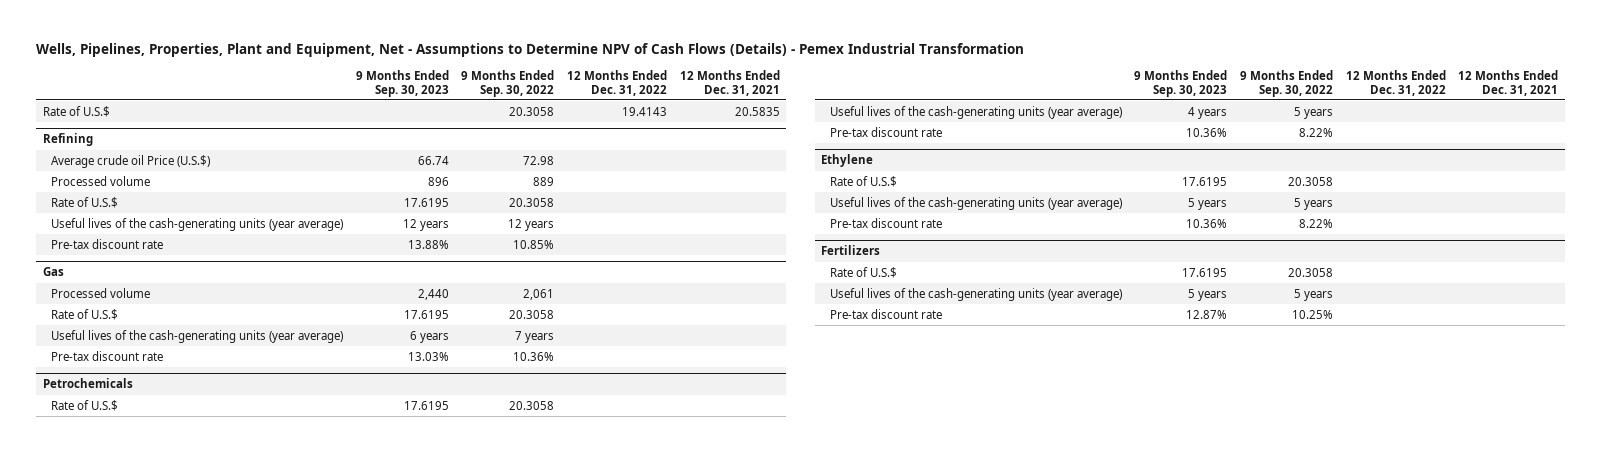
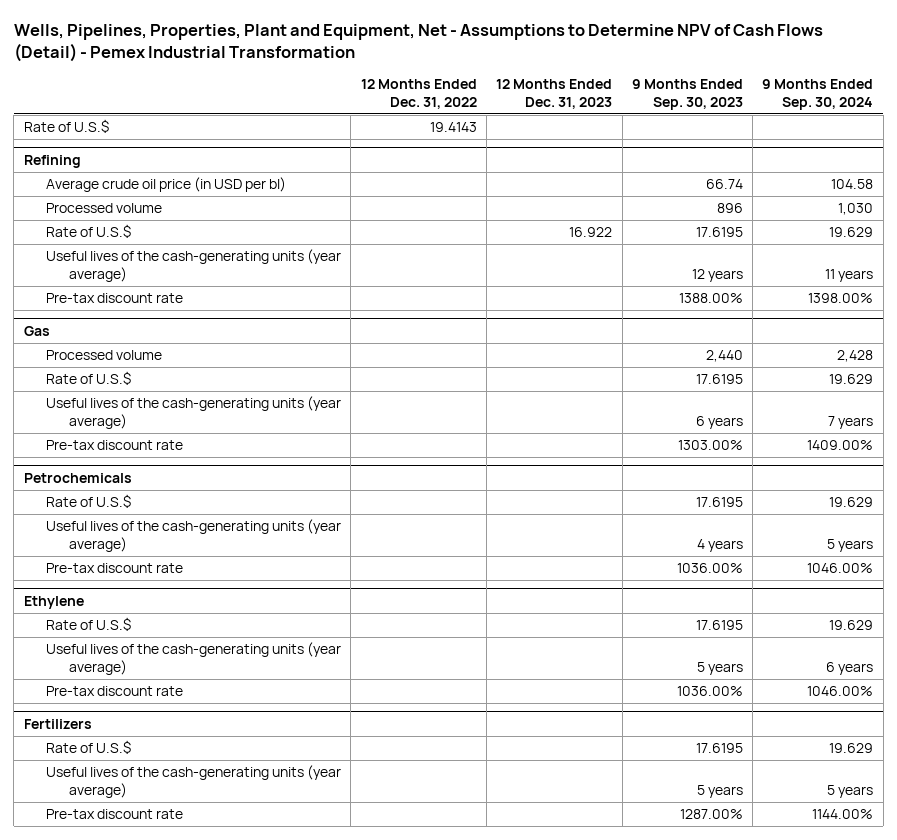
- Wells, Pipelines, Properties, Plant and Equipment, Net - Assumptions to Determine NPV of Cash Flows (Details) - Pemex Industrial Transformation
+ Wells, Pipelines, Properties, Plant and Equipment, Net - Assumptions to Determine NPV of Cash Flows (Detail) - Pemex Industrial Transformation
- | 9 Months Ended Sep. 30, 2023 | 9 Months Ended Sep. 30, 2022 | 12 Months Ended Dec. 31, 2022 | 12 Months Ended Dec. 31, 2021
+ | 12 Months Ended Dec. 31, 2022 | 12 Months Ended Dec. 31, 2023 | 9 Months Ended Sep. 30, 2023 | 9 Months Ended Sep. 30, 2024
@ Refining
- Average crude oil Price (U.S.$) | 66.74 | 72.98 | |
+ Average crude oil price (in USD per bl) | | | 66.74 | 104.58
- Pre-tax discount rate | 13.88% | 10.85% | |
+ Pre-tax discount rate | | | 1388.00% | 1398.00%
@ Gas
- Pre-tax discount rate | 13.03% | 10.36% | |
+ Pre-tax discount rate | | | 1303.00% | 1409.00%
@ Petrochemicals
- Pre-tax discount rate | 10.36% | 8.22% | |
+ Pre-tax discount rate | | | 1036.00% | 1046.00%
@ Ethylene
- Pre-tax discount rate | 10.36% | 8.22% | |
+ Pre-tax discount rate | | | 1036.00% | 1046.00%
@ Fertilizers
- Pre-tax discount rate | 12.87% | 10.25% | |
+ Pre-tax discount rate | | | 1287.00% | 1144.00%

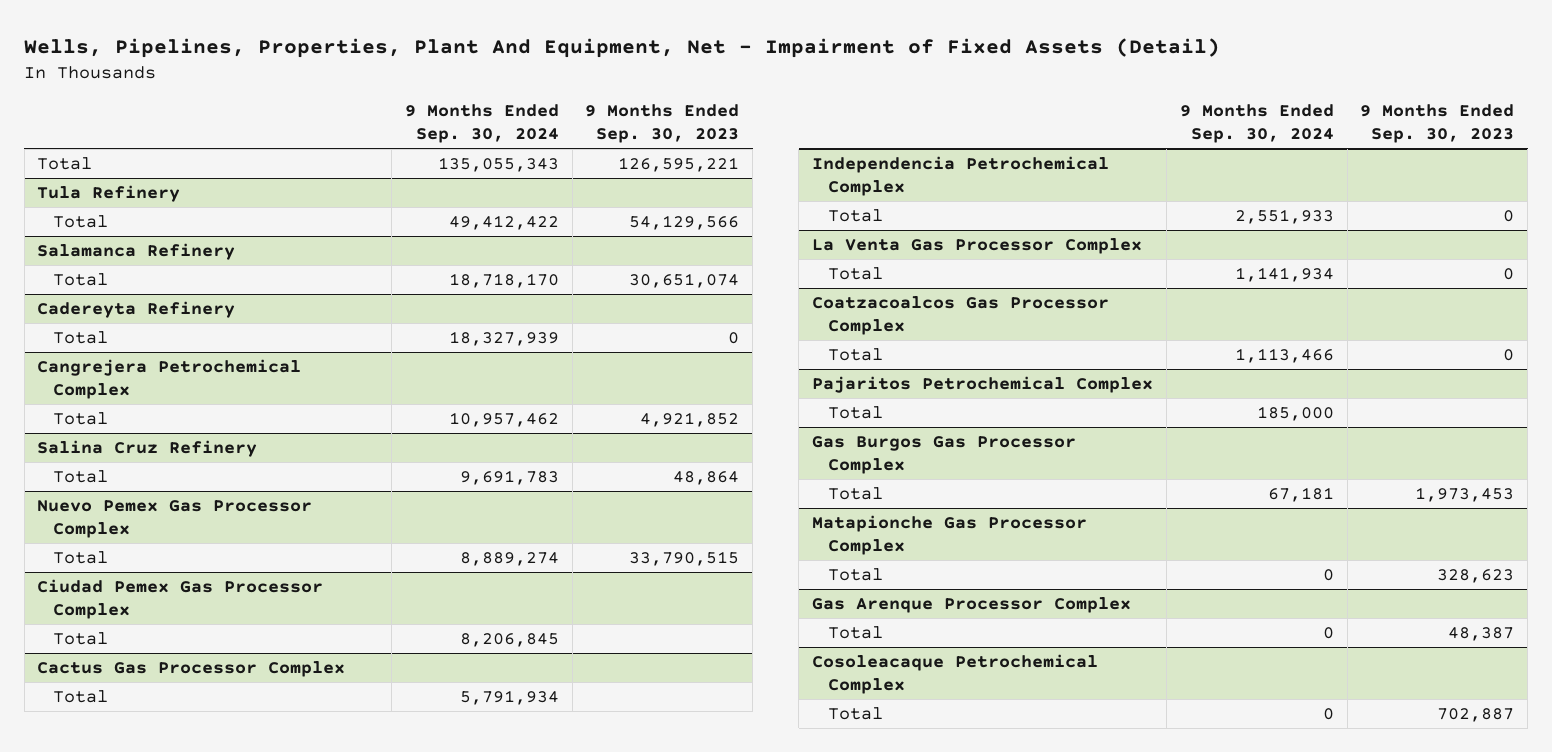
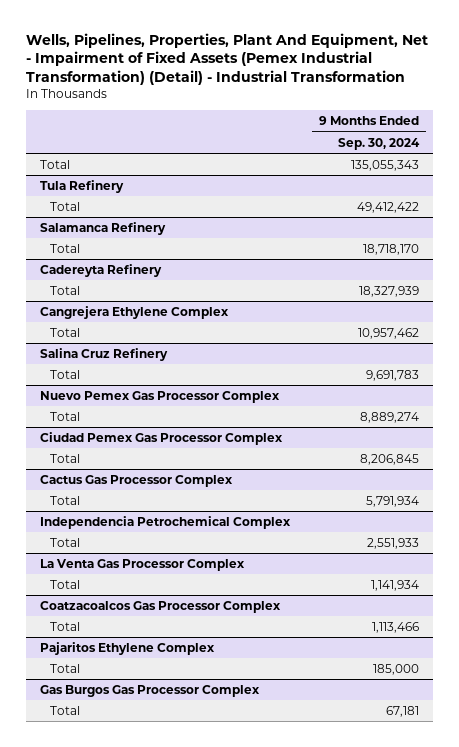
- Wells, Pipelines, Properties, Plant And Equipment, Net - Impairment of Fixed Assets (Detail)
+ Wells, Pipelines, Properties, Plant And Equipment, Net - Impairment of Fixed Assets (Pemex Industrial Transformation) (Detail) - Industrial Transformation
- | 9 Months Ended Sep. 30, 2024 | 9 Months Ended Sep. 30, 2023
+ | 9 Months Ended Sep. 30, 2024
- Cangrejera Petrochemical Complex
+ Cangrejera Ethylene Complex
- Pajaritos Petrochemical Complex
+ Pajaritos Ethylene Complex
- Matapionche Gas Processor Complex
- Total | 0 | 328,623
- Gas Arenque Processor Complex
- Total | 0 | 48,387
- Cosoleacaque Petrochemical Complex
- Total | 0 | 702,887

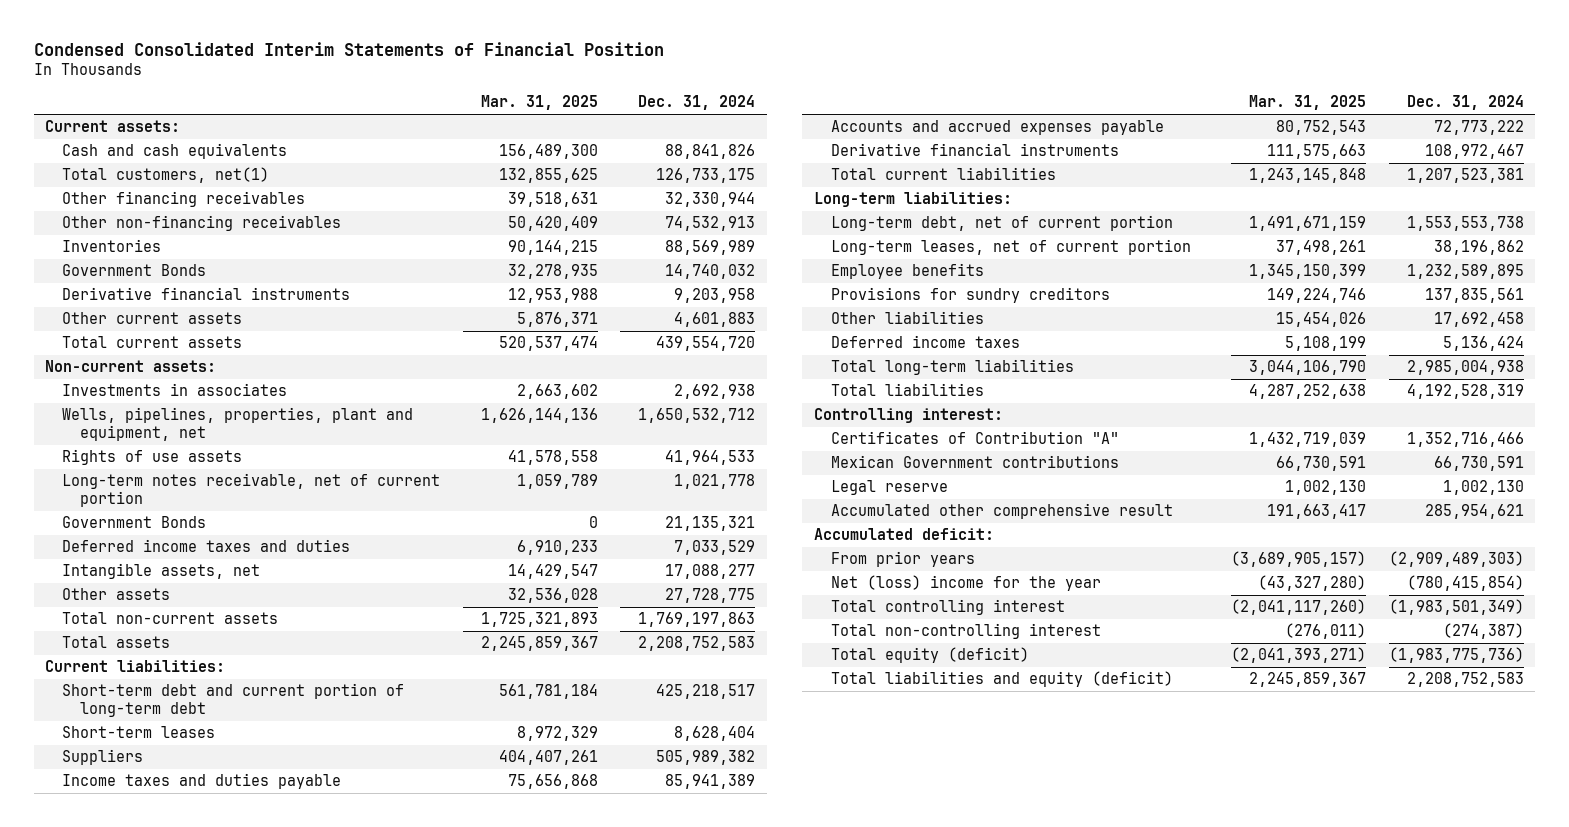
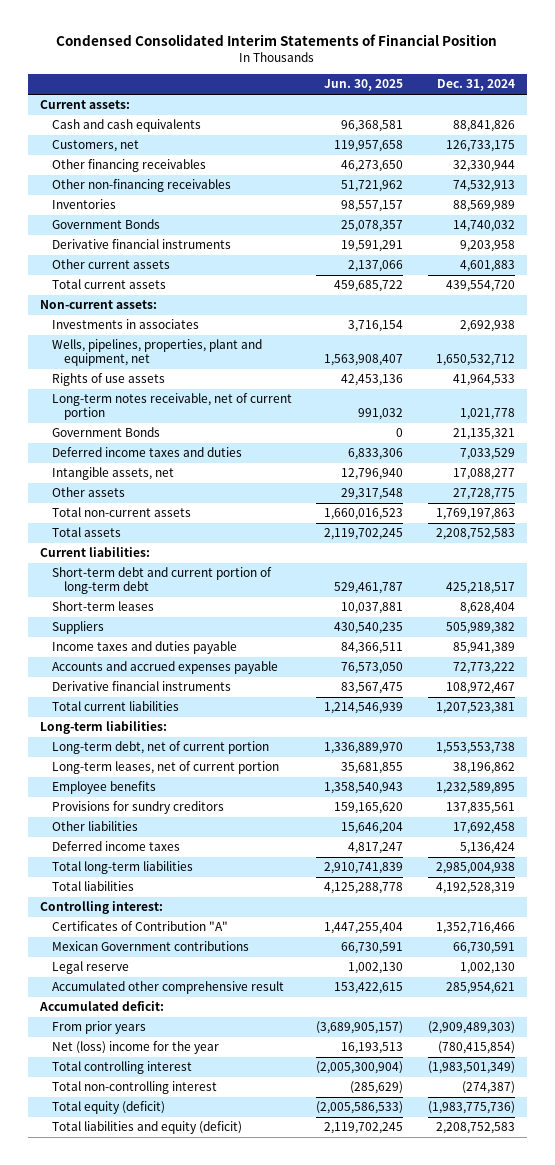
- | Mar. 31, 2025 | Dec. 31, 2024
+ | Jun. 30, 2025 | Dec. 31, 2024
- Total customers, net(1) | 132,855,625 | 126,733,175
+ Customers, net | 119,957,658 | 126,733,175

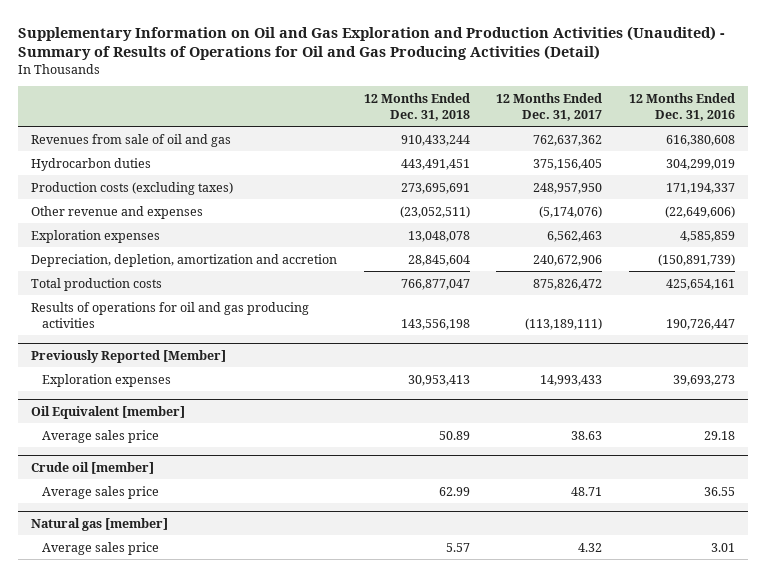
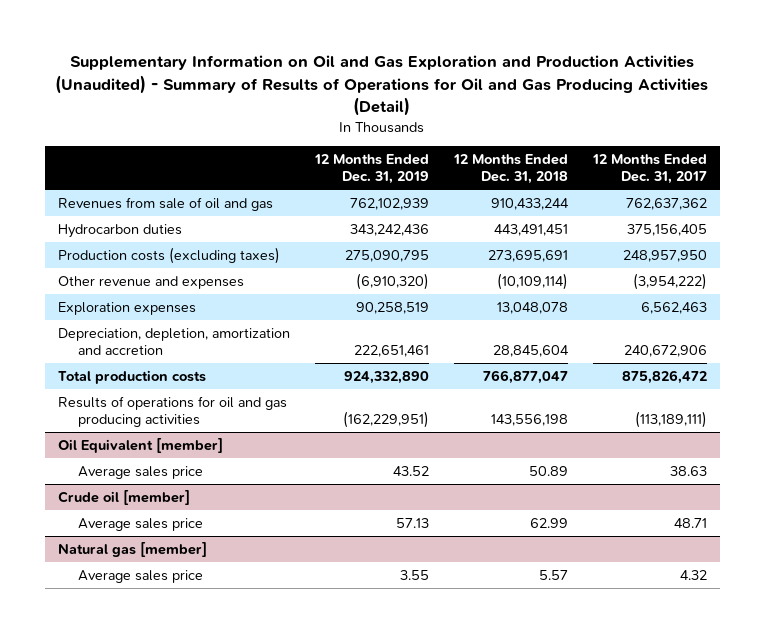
- | 12 Months Ended Dec. 31, 2018 | 12 Months Ended Dec. 31, 2017 | 12 Months Ended Dec. 31, 2016
+ | 12 Months Ended Dec. 31, 2019 | 12 Months Ended Dec. 31, 2018 | 12 Months Ended Dec. 31, 2017
- Other revenue and expenses | (23,052,511) | (5,174,076) | (22,649,606)
+ Other revenue and expenses | (6,910,320) | (10,109,114) | (3,954,222)
- Previously Reported [Member]
- Exploration expenses | 30,953,413 | 14,993,433 | 39,693,273

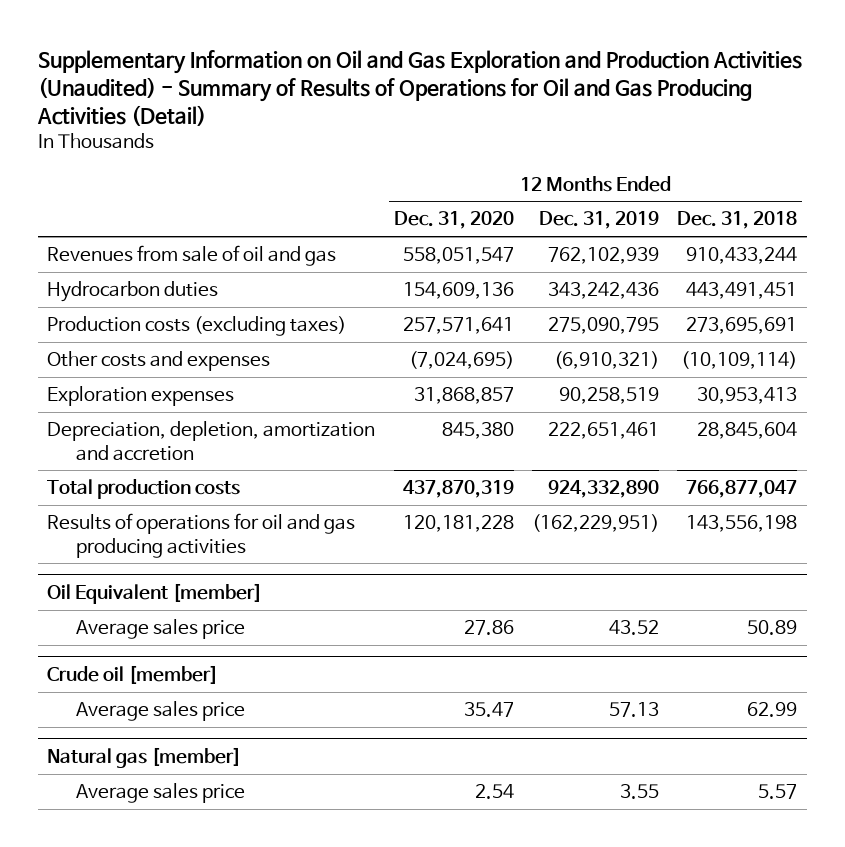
- | 12 Months Ended Dec. 31, 2019 | 12 Months Ended Dec. 31, 2018 | 12 Months Ended Dec. 31, 2017
+ | 12 Months Ended Dec. 31, 2020 | 12 Months Ended Dec. 31, 2019 | 12 Months Ended Dec. 31, 2018
- Other revenue and expenses | (6,910,320) | (10,109,114) | (3,954,222)
- Exploration expenses | 90,258,519 | 13,048,078 | 6,562,463
+ Other costs and expenses | (7,024,695) | (6,910,321) | (10,109,114)
+ Exploration expenses | 31,868,857 | 90,258,519 | 30,953,413

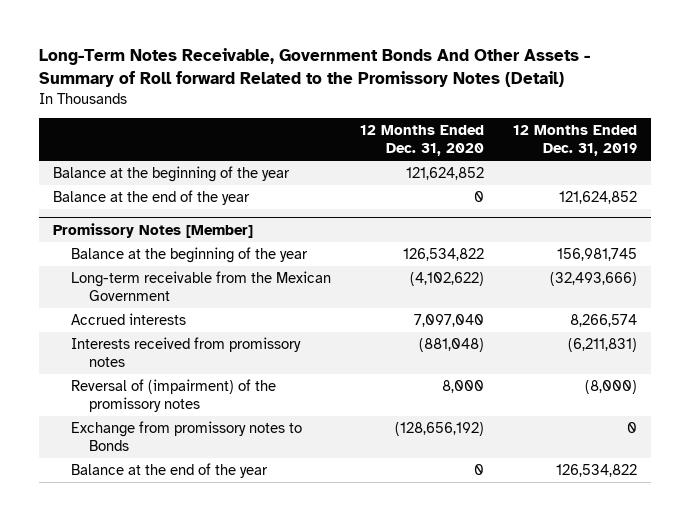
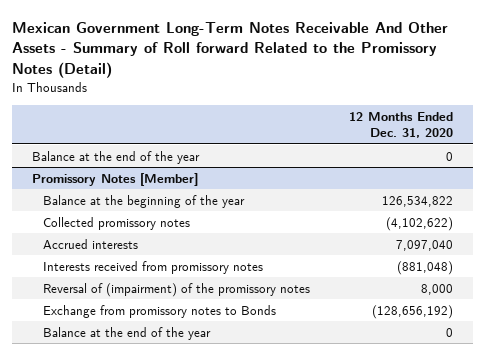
- Long-Term Notes Receivable, Government Bonds And Other Assets - Summary of Roll forward Related to the Promissory Notes (Detail)
+ Mexican Government Long-Term Notes Receivable And Other Assets - Summary of Roll forward Related to the Promissory Notes (Detail)
- | 12 Months Ended Dec. 31, 2020 | 12 Months Ended Dec. 31, 2019
+ | 12 Months Ended Dec. 31, 2020
- Balance at the beginning of the year | 121,624,852 |
@ Promissory Notes [Member]
- Long-term receivable from the Mexican Government | (4,102,622) | (32,493,666)
+ Collected promissory notes | (4,102,622)

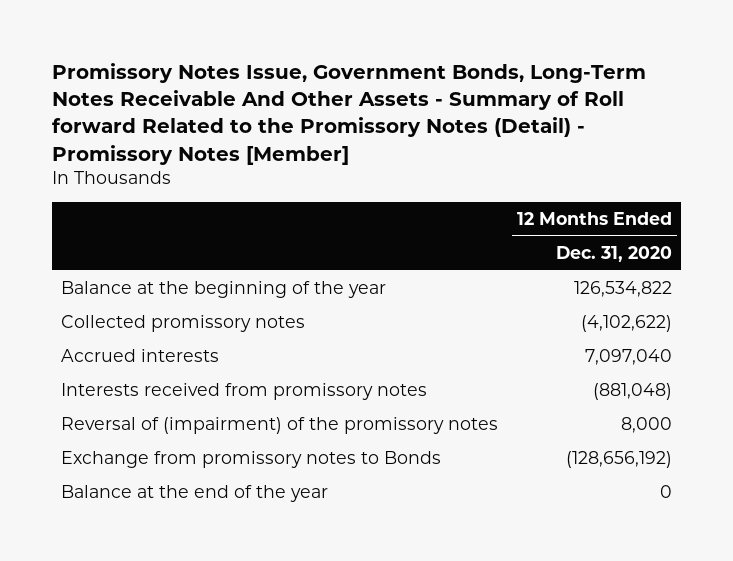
- Mexican Government Long-Term Notes Receivable And Other Assets - Summary of Roll forward Related to the Promissory Notes (Detail)
+ Promissory Notes Issue, Government Bonds, Long-Term Notes Receivable And Other Assets - Summary of Roll forward Related to the Promissory Notes (Detail) - Promissory Notes [Member]
- Balance at the end of the year | 0
- Promissory Notes [Member]

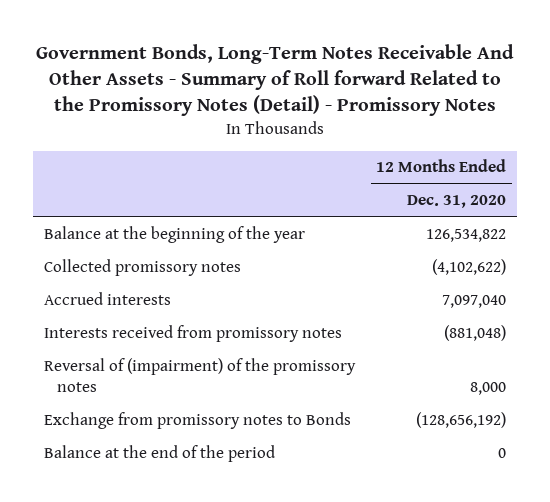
- Promissory Notes Issue, Government Bonds, Long-Term Notes Receivable And Other Assets - Summary of Roll forward Related to the Promissory Notes (Detail) - Promissory Notes [Member]
+ Government Bonds, Long-Term Notes Receivable And Other Assets - Summary of Roll forward Related to the Promissory Notes (Detail) - Promissory Notes
- Balance at the end of the year | 0
+ Balance at the end of the period | 0

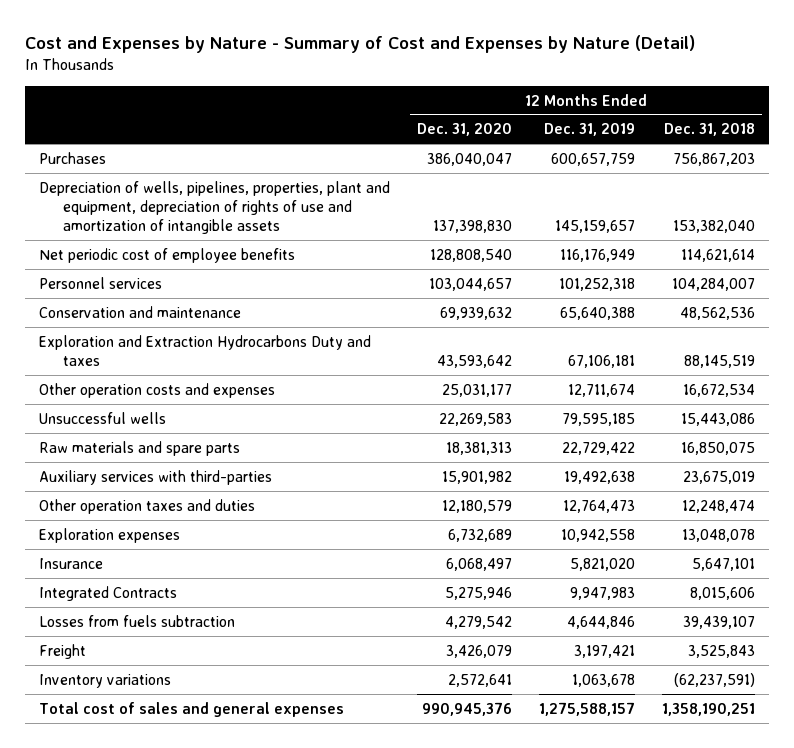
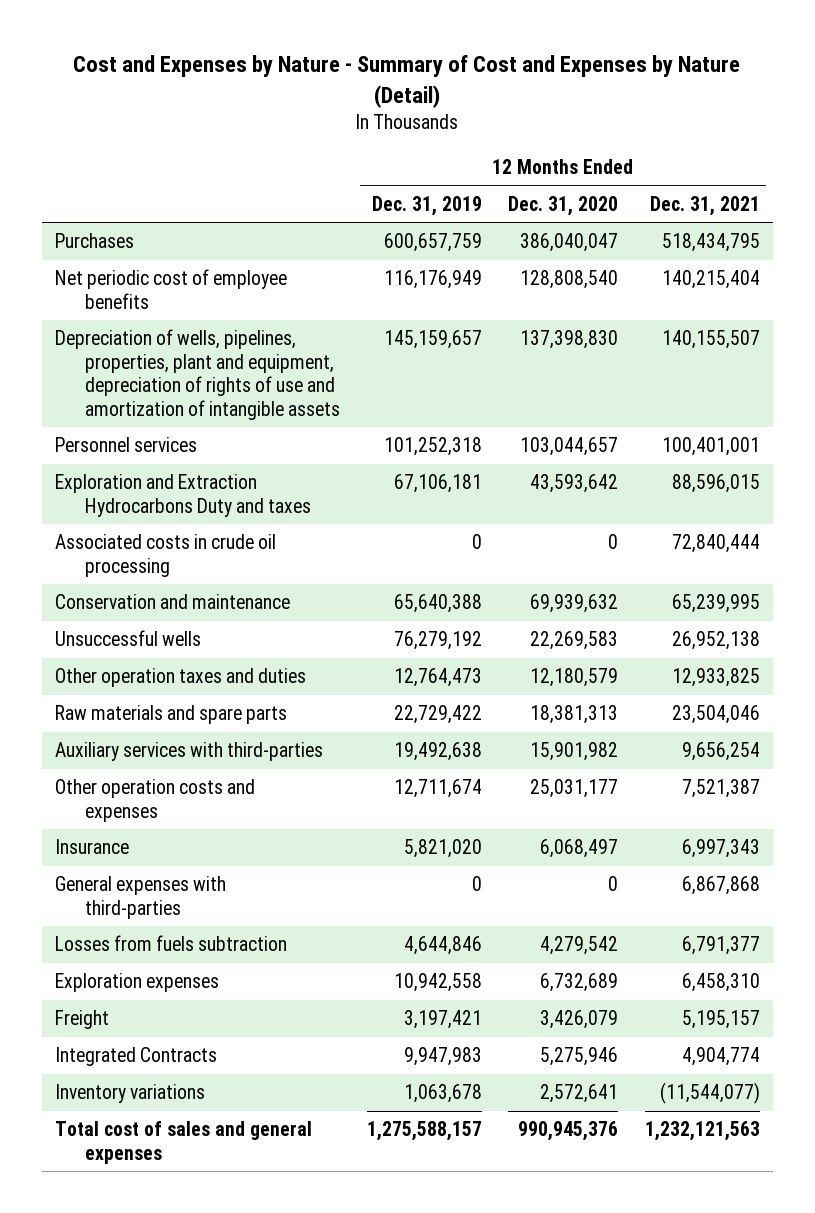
- | 12 Months Ended Dec. 31, 2020 | 12 Months Ended Dec. 31, 2019 | 12 Months Ended Dec. 31, 2018
+ | 12 Months Ended Dec. 31, 2019 | 12 Months Ended Dec. 31, 2020 | 12 Months Ended Dec. 31, 2021
moved down: Depreciation of wells, pipelines, properties, plant and equipment, depreciation of rights of use and amortization of intangible assets | 145,159,657 | 137,398,830 | 140,155,507
- Unsuccessful wells | 22,269,583 | 79,595,185 | 15,443,086
+ Associated costs in crude oil processing | 0 | 0 | 72,840,444
moved down: Conservation and maintenance | 65,640,388 | 69,939,632 | 65,239,995
+ Unsuccessful wells | 76,279,192 | 22,269,583 | 26,952,138
moved up: Other operation taxes and duties | 12,764,473 | 12,180,579 | 12,933,825
moved down: Other operation costs and expenses | 12,711,674 | 25,031,177 | 7,521,387
+ General expenses with third-parties | 0 | 0 | 6,867,868
moved down: Exploration expenses | 10,942,558 | 6,732,689 | 6,458,310
moved down: Integrated Contracts | 9,947,983 | 5,275,946 | 4,904,774

